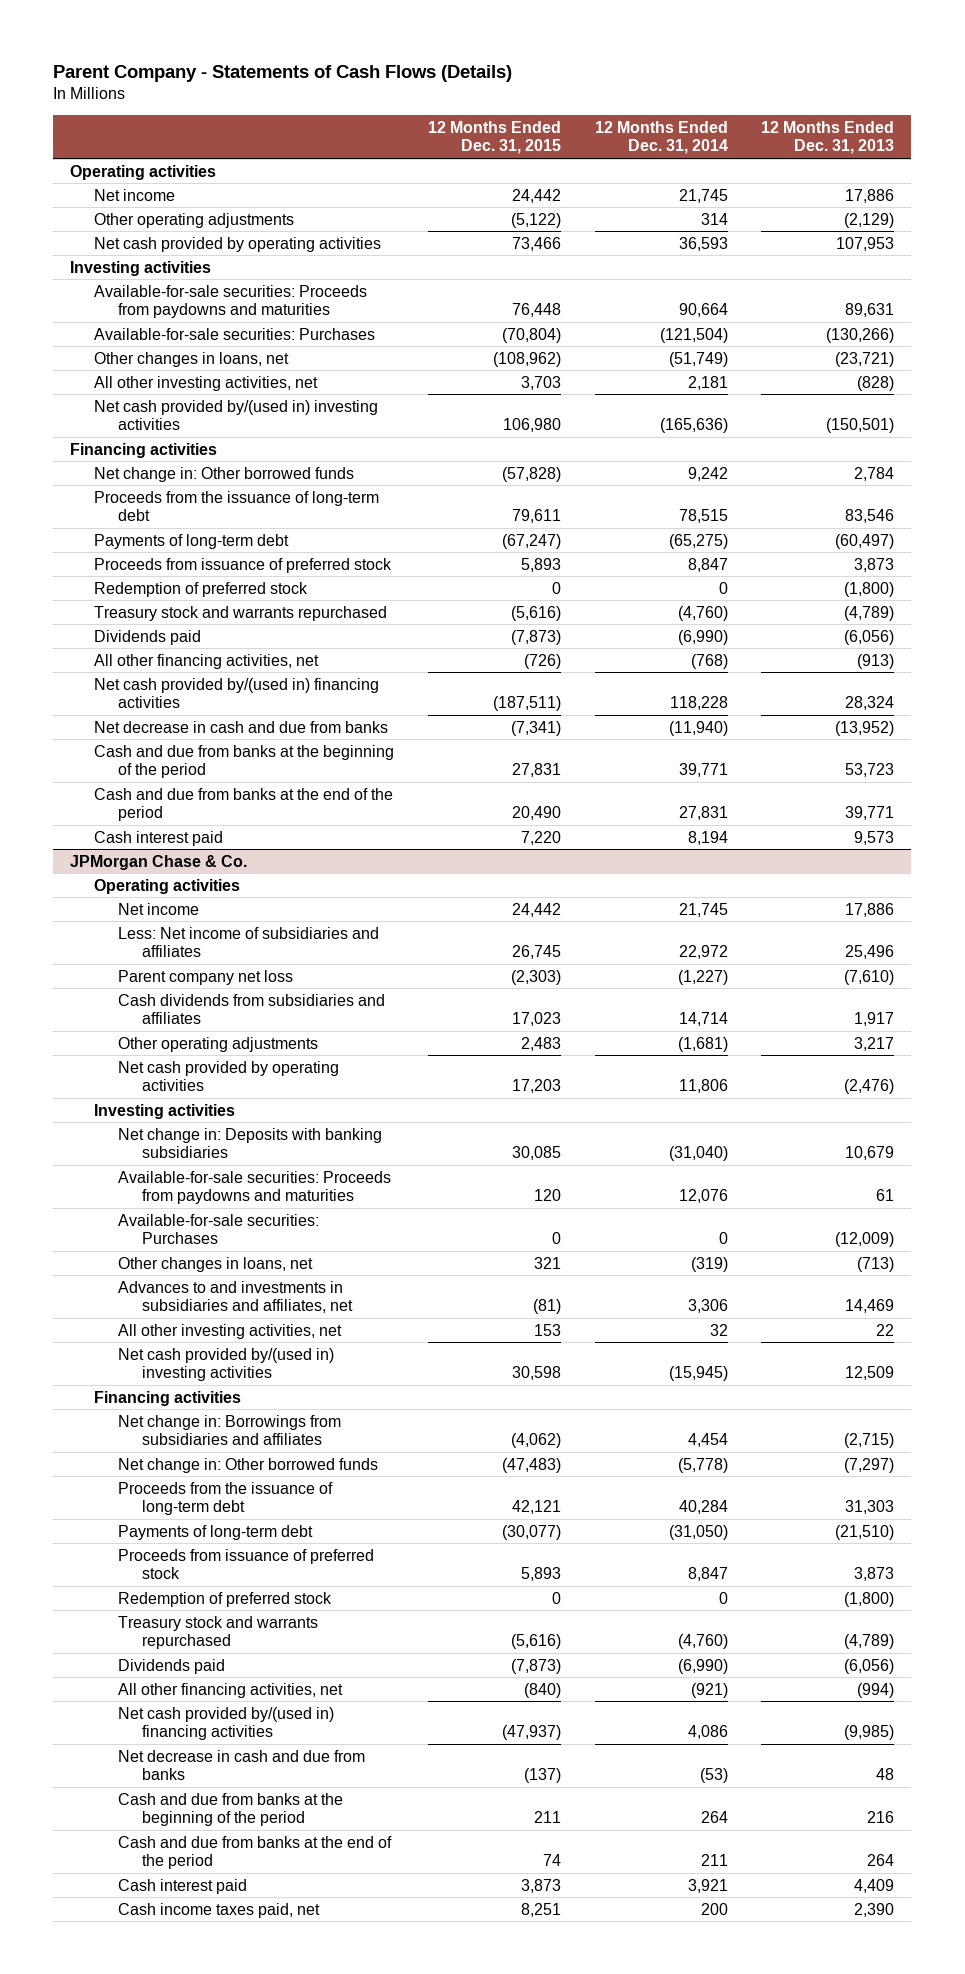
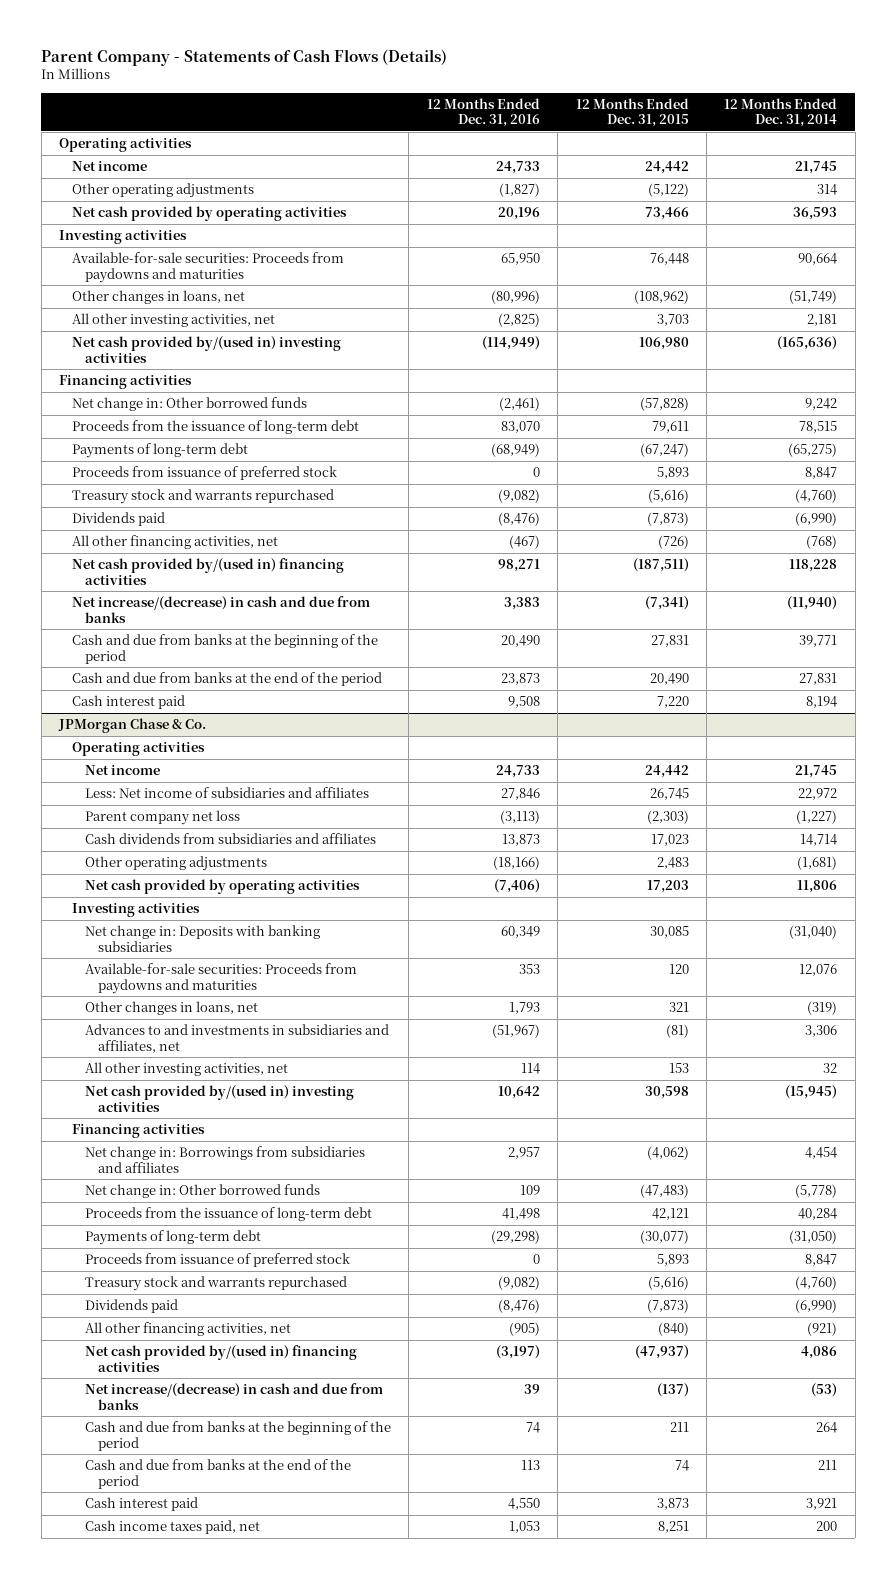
- | 12 Months Ended Dec. 31, 2015 | 12 Months Ended Dec. 31, 2014 | 12 Months Ended Dec. 31, 2013
+ | 12 Months Ended Dec. 31, 2016 | 12 Months Ended Dec. 31, 2015 | 12 Months Ended Dec. 31, 2014
- Available-for-sale securities: Purchases | (70,804) | (121,504) | (130,266)
- Redemption of preferred stock | 0 | 0 | (1,800)
- Net decrease in cash and due from banks | (7,341) | (11,940) | (13,952)
+ Net increase/(decrease) in cash and due from banks | 3,383 | (7,341) | (11,940)
@ JPMorgan Chase & Co.
- Available-for-sale securities: Purchases | 0 | 0 | (12,009)
- Redemption of preferred stock | 0 | 0 | (1,800)
- Net decrease in cash and due from banks | (137) | (53) | 48
+ Net increase/(decrease) in cash and due from banks | 39 | (137) | (53)

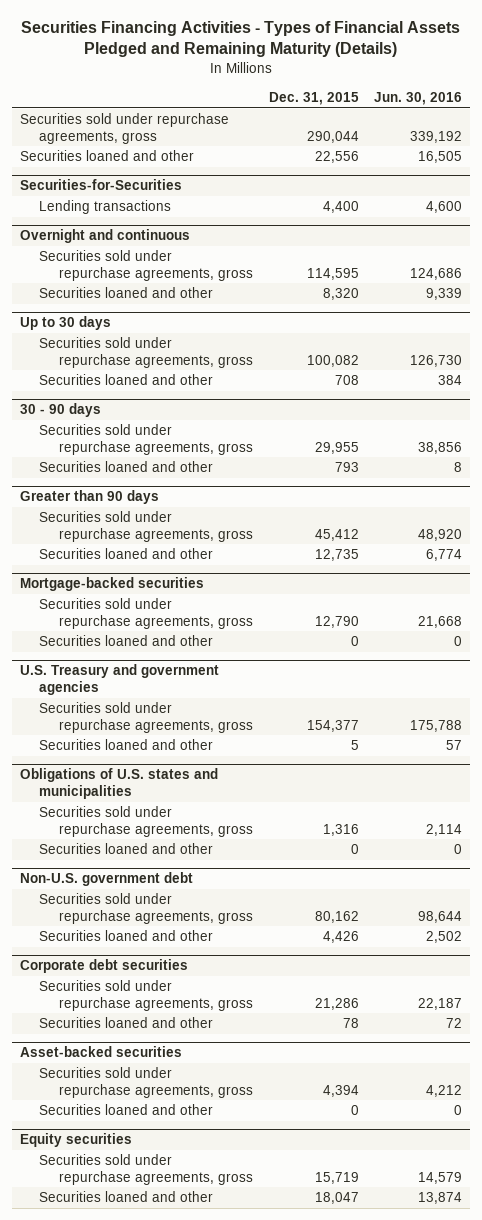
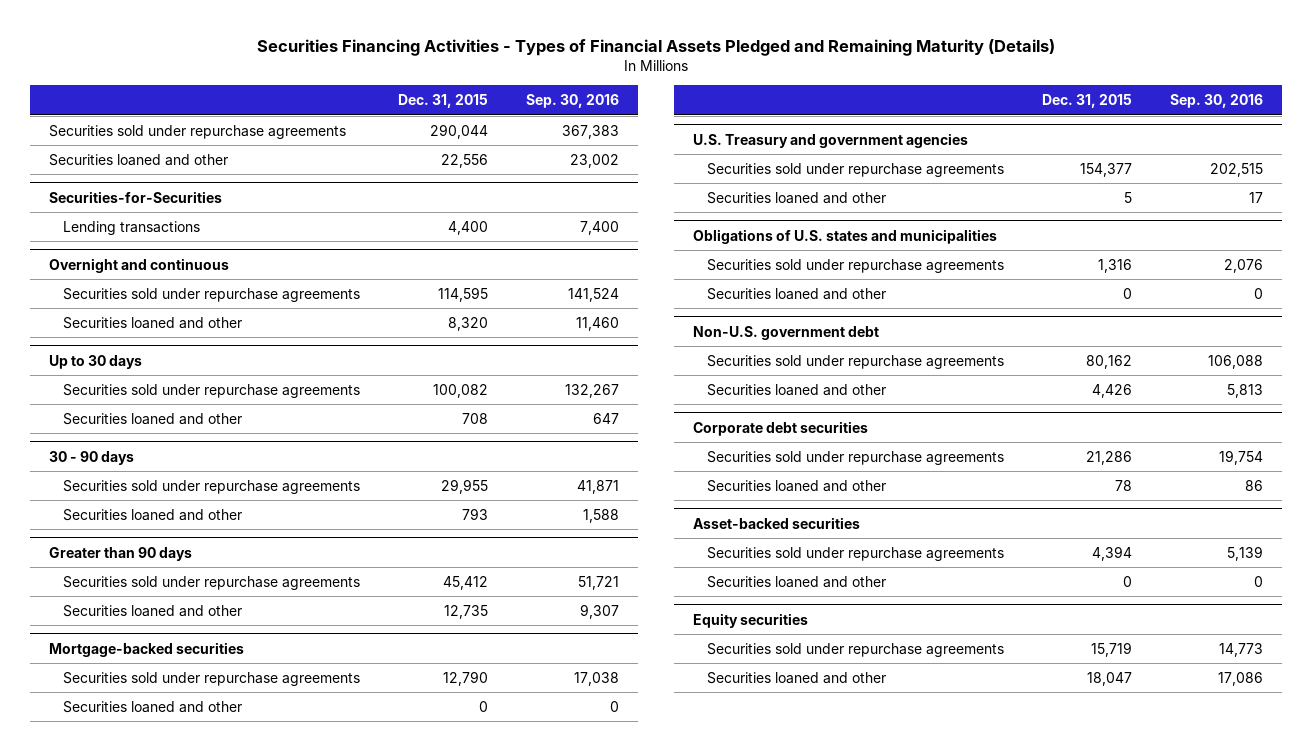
- | Dec. 31, 2015 | Jun. 30, 2016
+ | Dec. 31, 2015 | Sep. 30, 2016
- Securities sold under repurchase agreements, gross | 290,044 | 339,192
+ Securities sold under repurchase agreements | 290,044 | 367,383
@ Overnight and continuous
- Securities sold under repurchase agreements, gross | 114,595 | 124,686
+ Securities sold under repurchase agreements | 114,595 | 141,524
@ Up to 30 days
- Securities sold under repurchase agreements, gross | 100,082 | 126,730
+ Securities sold under repurchase agreements | 100,082 | 132,267
@ 30 - 90 days
- Securities sold under repurchase agreements, gross | 29,955 | 38,856
+ Securities sold under repurchase agreements | 29,955 | 41,871
@ Greater than 90 days
- Securities sold under repurchase agreements, gross | 45,412 | 48,920
+ Securities sold under repurchase agreements | 45,412 | 51,721
@ Mortgage-backed securities
- Securities sold under repurchase agreements, gross | 12,790 | 21,668
+ Securities sold under repurchase agreements | 12,790 | 17,038
@ U.S. Treasury and government agencies
- Securities sold under repurchase agreements, gross | 154,377 | 175,788
+ Securities sold under repurchase agreements | 154,377 | 202,515
@ Obligations of U.S. states and municipalities
- Securities sold under repurchase agreements, gross | 1,316 | 2,114
+ Securities sold under repurchase agreements | 1,316 | 2,076
@ Non-U.S. government debt
- Securities sold under repurchase agreements, gross | 80,162 | 98,644
+ Securities sold under repurchase agreements | 80,162 | 106,088
@ Corporate debt securities
- Securities sold under repurchase agreements, gross | 21,286 | 22,187
+ Securities sold under repurchase agreements | 21,286 | 19,754
@ Asset-backed securities
- Securities sold under repurchase agreements, gross | 4,394 | 4,212
+ Securities sold under repurchase agreements | 4,394 | 5,139
@ Equity securities
- Securities sold under repurchase agreements, gross | 15,719 | 14,579
+ Securities sold under repurchase agreements | 15,719 | 14,773

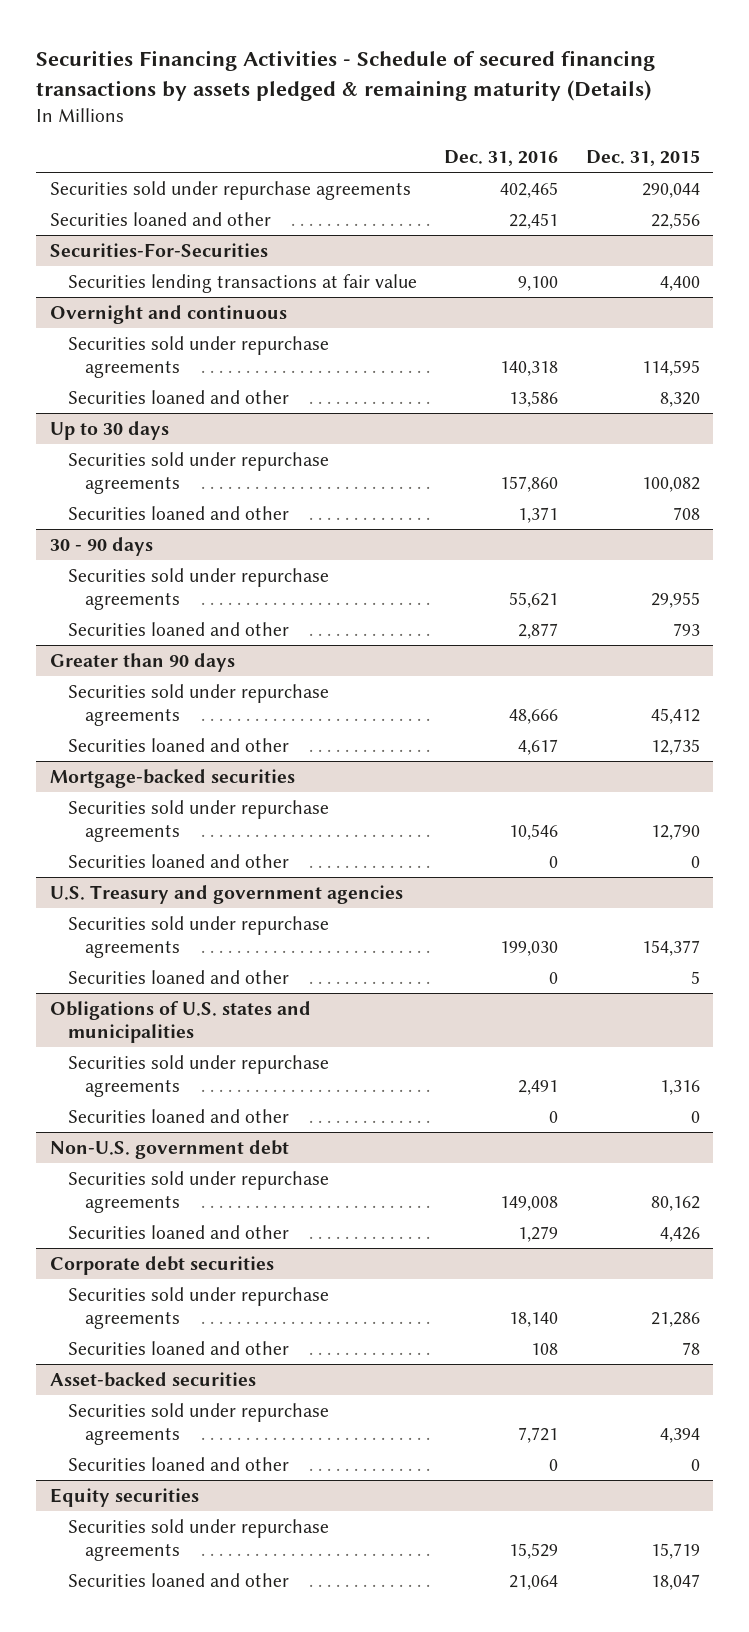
- Securities Financing Activities - Types of Financial Assets Pledged and Remaining Maturity (Details)
+ Securities Financing Activities - Schedule of secured financing transactions by assets pledged & remaining maturity (Details)
- | Dec. 31, 2015 | Sep. 30, 2016
+ | Dec. 31, 2016 | Dec. 31, 2015
- Securities-for-Securities
- Lending transactions | 4,400 | 7,400
+ Securities-For-Securities
+ Securities lending transactions at fair value | 9,100 | 4,400

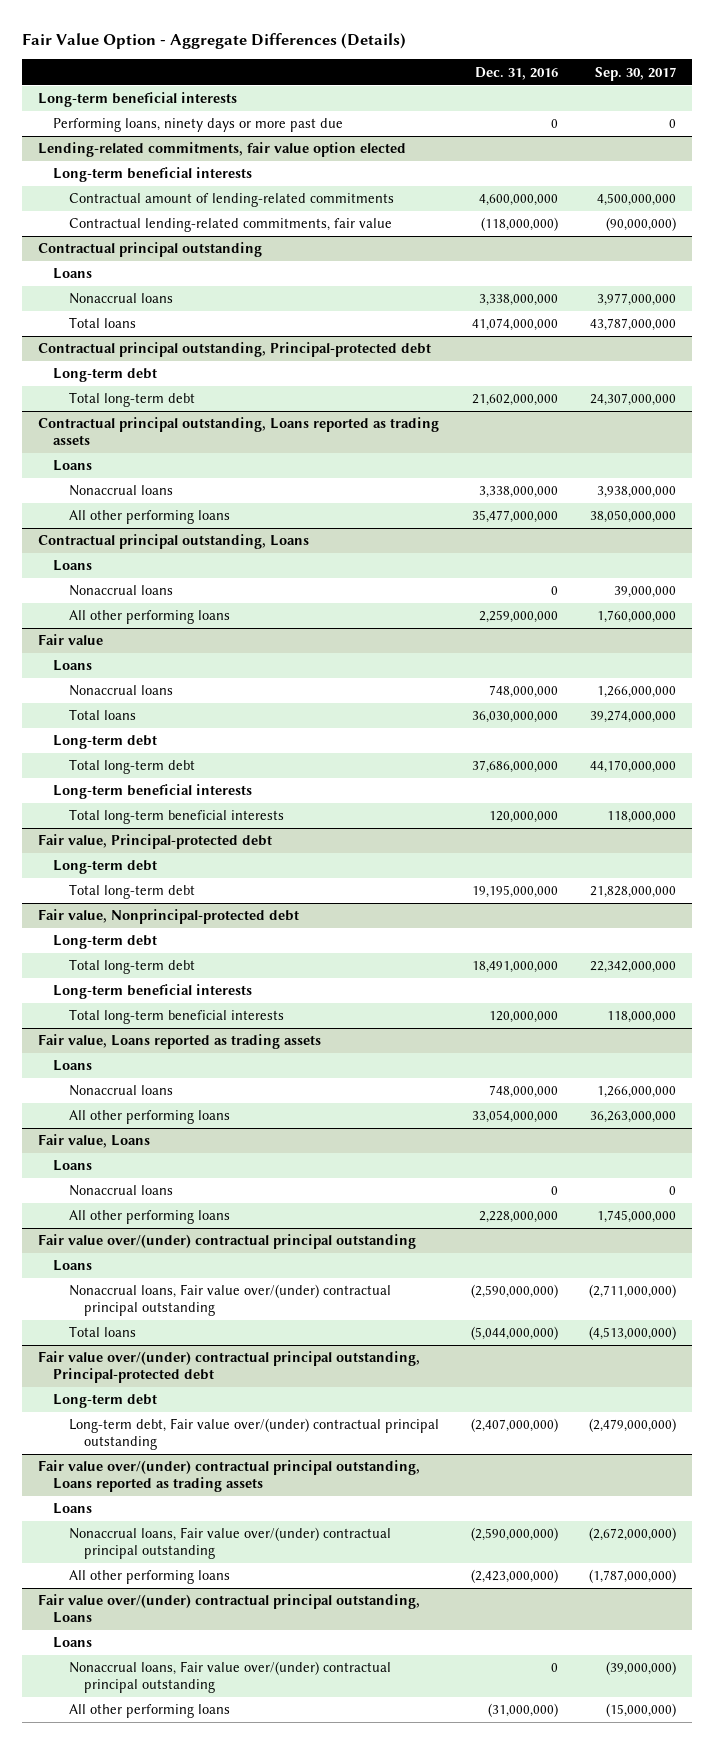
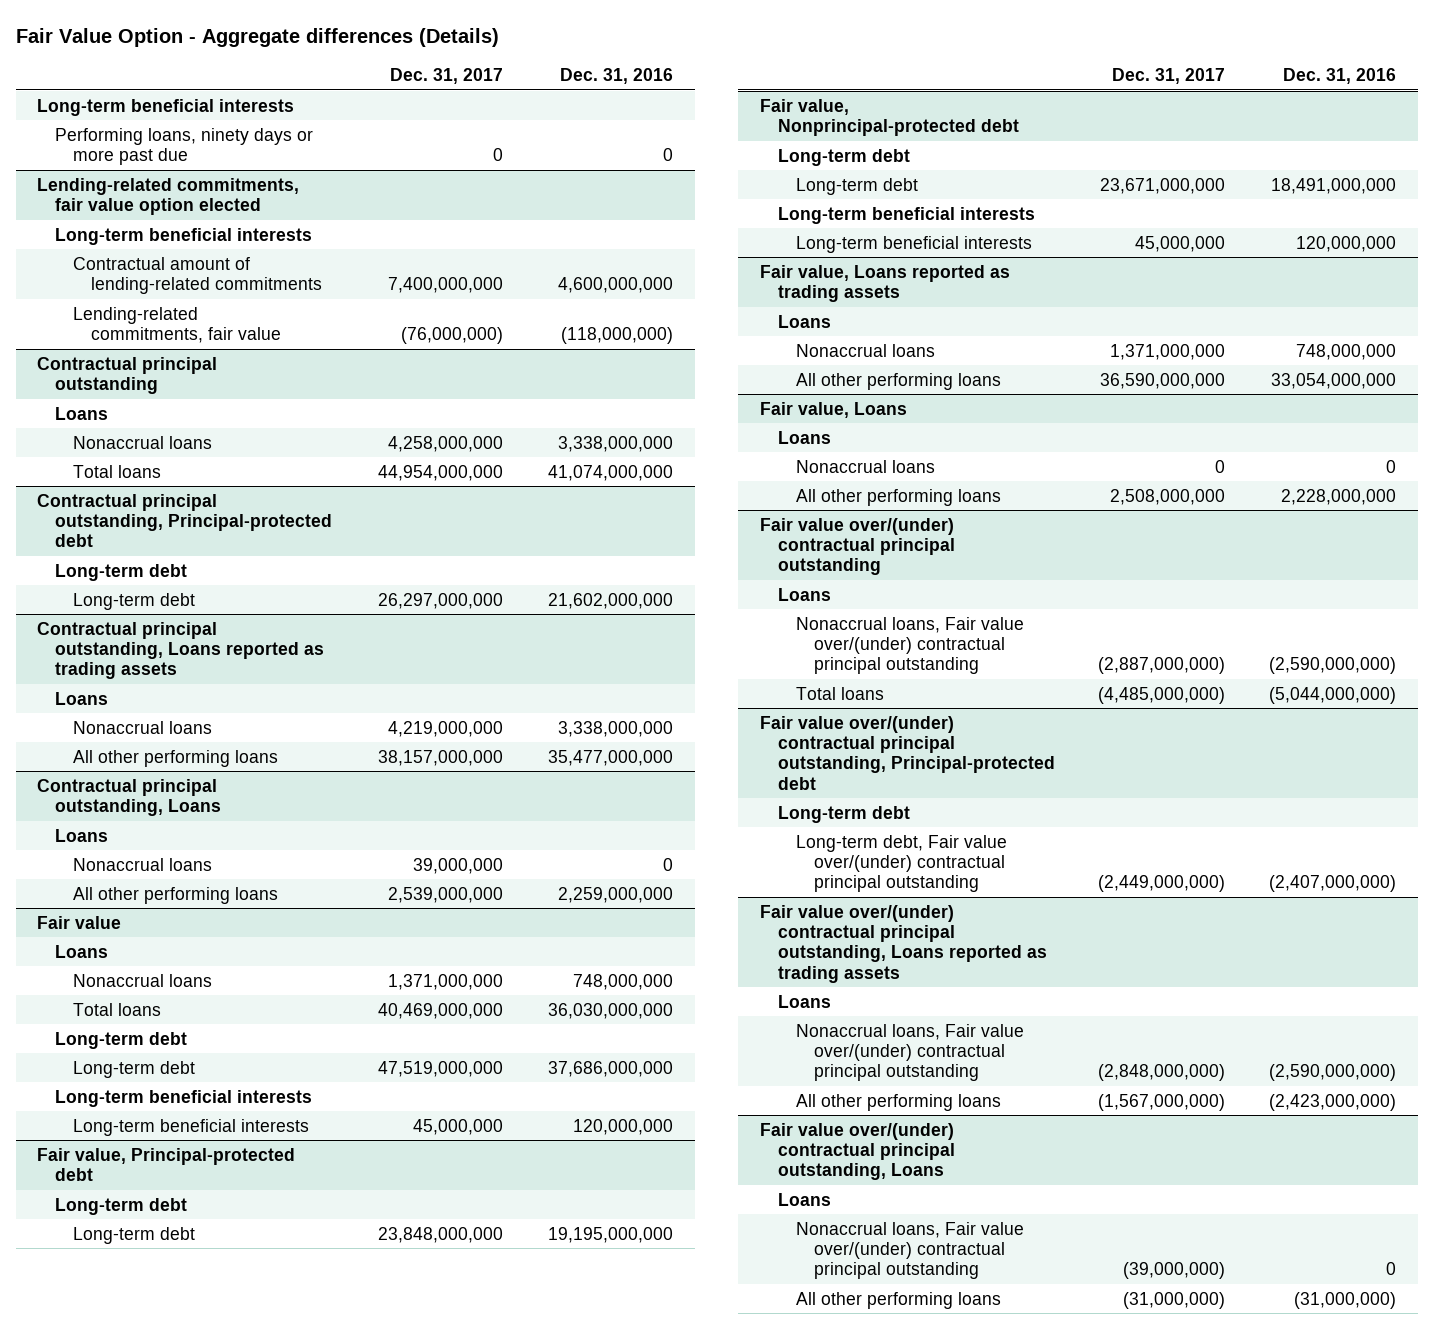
- Fair Value Option - Aggregate Differences (Details)
+ Fair Value Option - Aggregate differences (Details)
- | Dec. 31, 2016 | Sep. 30, 2017
+ | Dec. 31, 2017 | Dec. 31, 2016
@ Lending-related commitments, fair value option elected
- Contractual lending-related commitments, fair value | (118,000,000) | (90,000,000)
+ Lending-related commitments, fair value | (76,000,000) | (118,000,000)
@ Contractual principal outstanding, Principal-protected debt
- Total long-term debt | 21,602,000,000 | 24,307,000,000
+ Long-term debt | 26,297,000,000 | 21,602,000,000
@ Fair value
- Total long-term debt | 37,686,000,000 | 44,170,000,000
+ Long-term debt | 47,519,000,000 | 37,686,000,000
- Total long-term beneficial interests | 120,000,000 | 118,000,000
+ Long-term beneficial interests | 45,000,000 | 120,000,000
@ Fair value, Principal-protected debt
- Total long-term debt | 19,195,000,000 | 21,828,000,000
+ Long-term debt | 23,848,000,000 | 19,195,000,000
@ Fair value, Nonprincipal-protected debt
- Total long-term debt | 18,491,000,000 | 22,342,000,000
+ Long-term debt | 23,671,000,000 | 18,491,000,000
- Total long-term beneficial interests | 120,000,000 | 118,000,000
+ Long-term beneficial interests | 45,000,000 | 120,000,000

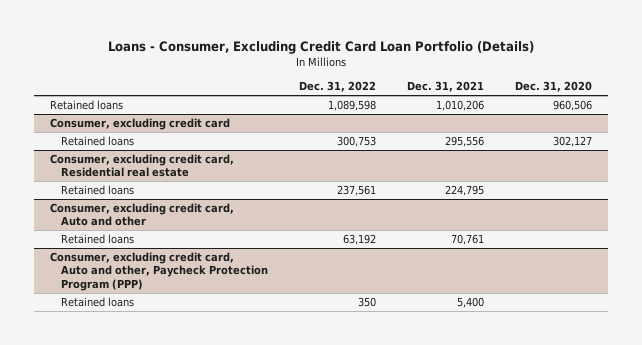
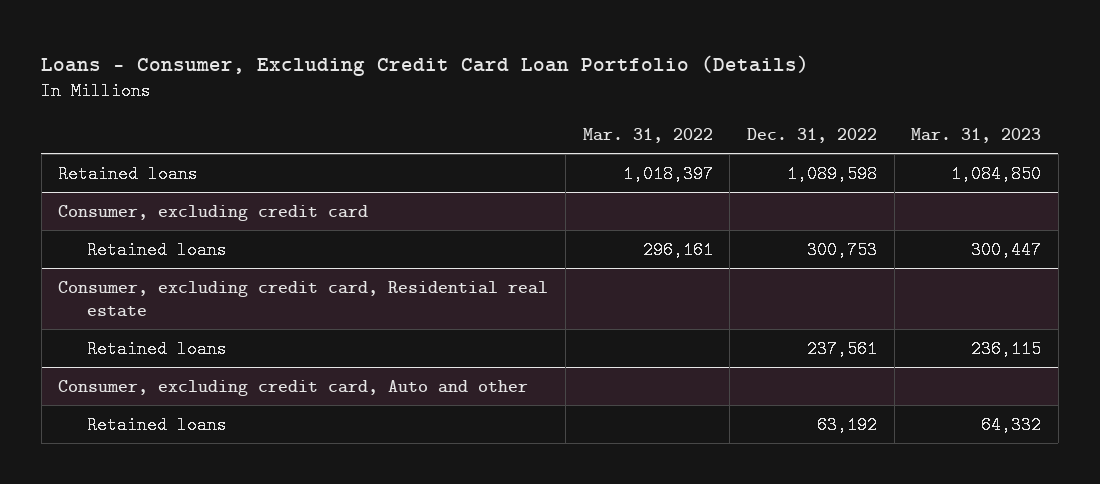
- | Dec. 31, 2022 | Dec. 31, 2021 | Dec. 31, 2020
+ | Mar. 31, 2022 | Dec. 31, 2022 | Mar. 31, 2023
- Consumer, excluding credit card, Auto and other, Paycheck Protection Program (PPP)
- Retained loans | 350 | 5,400 |

